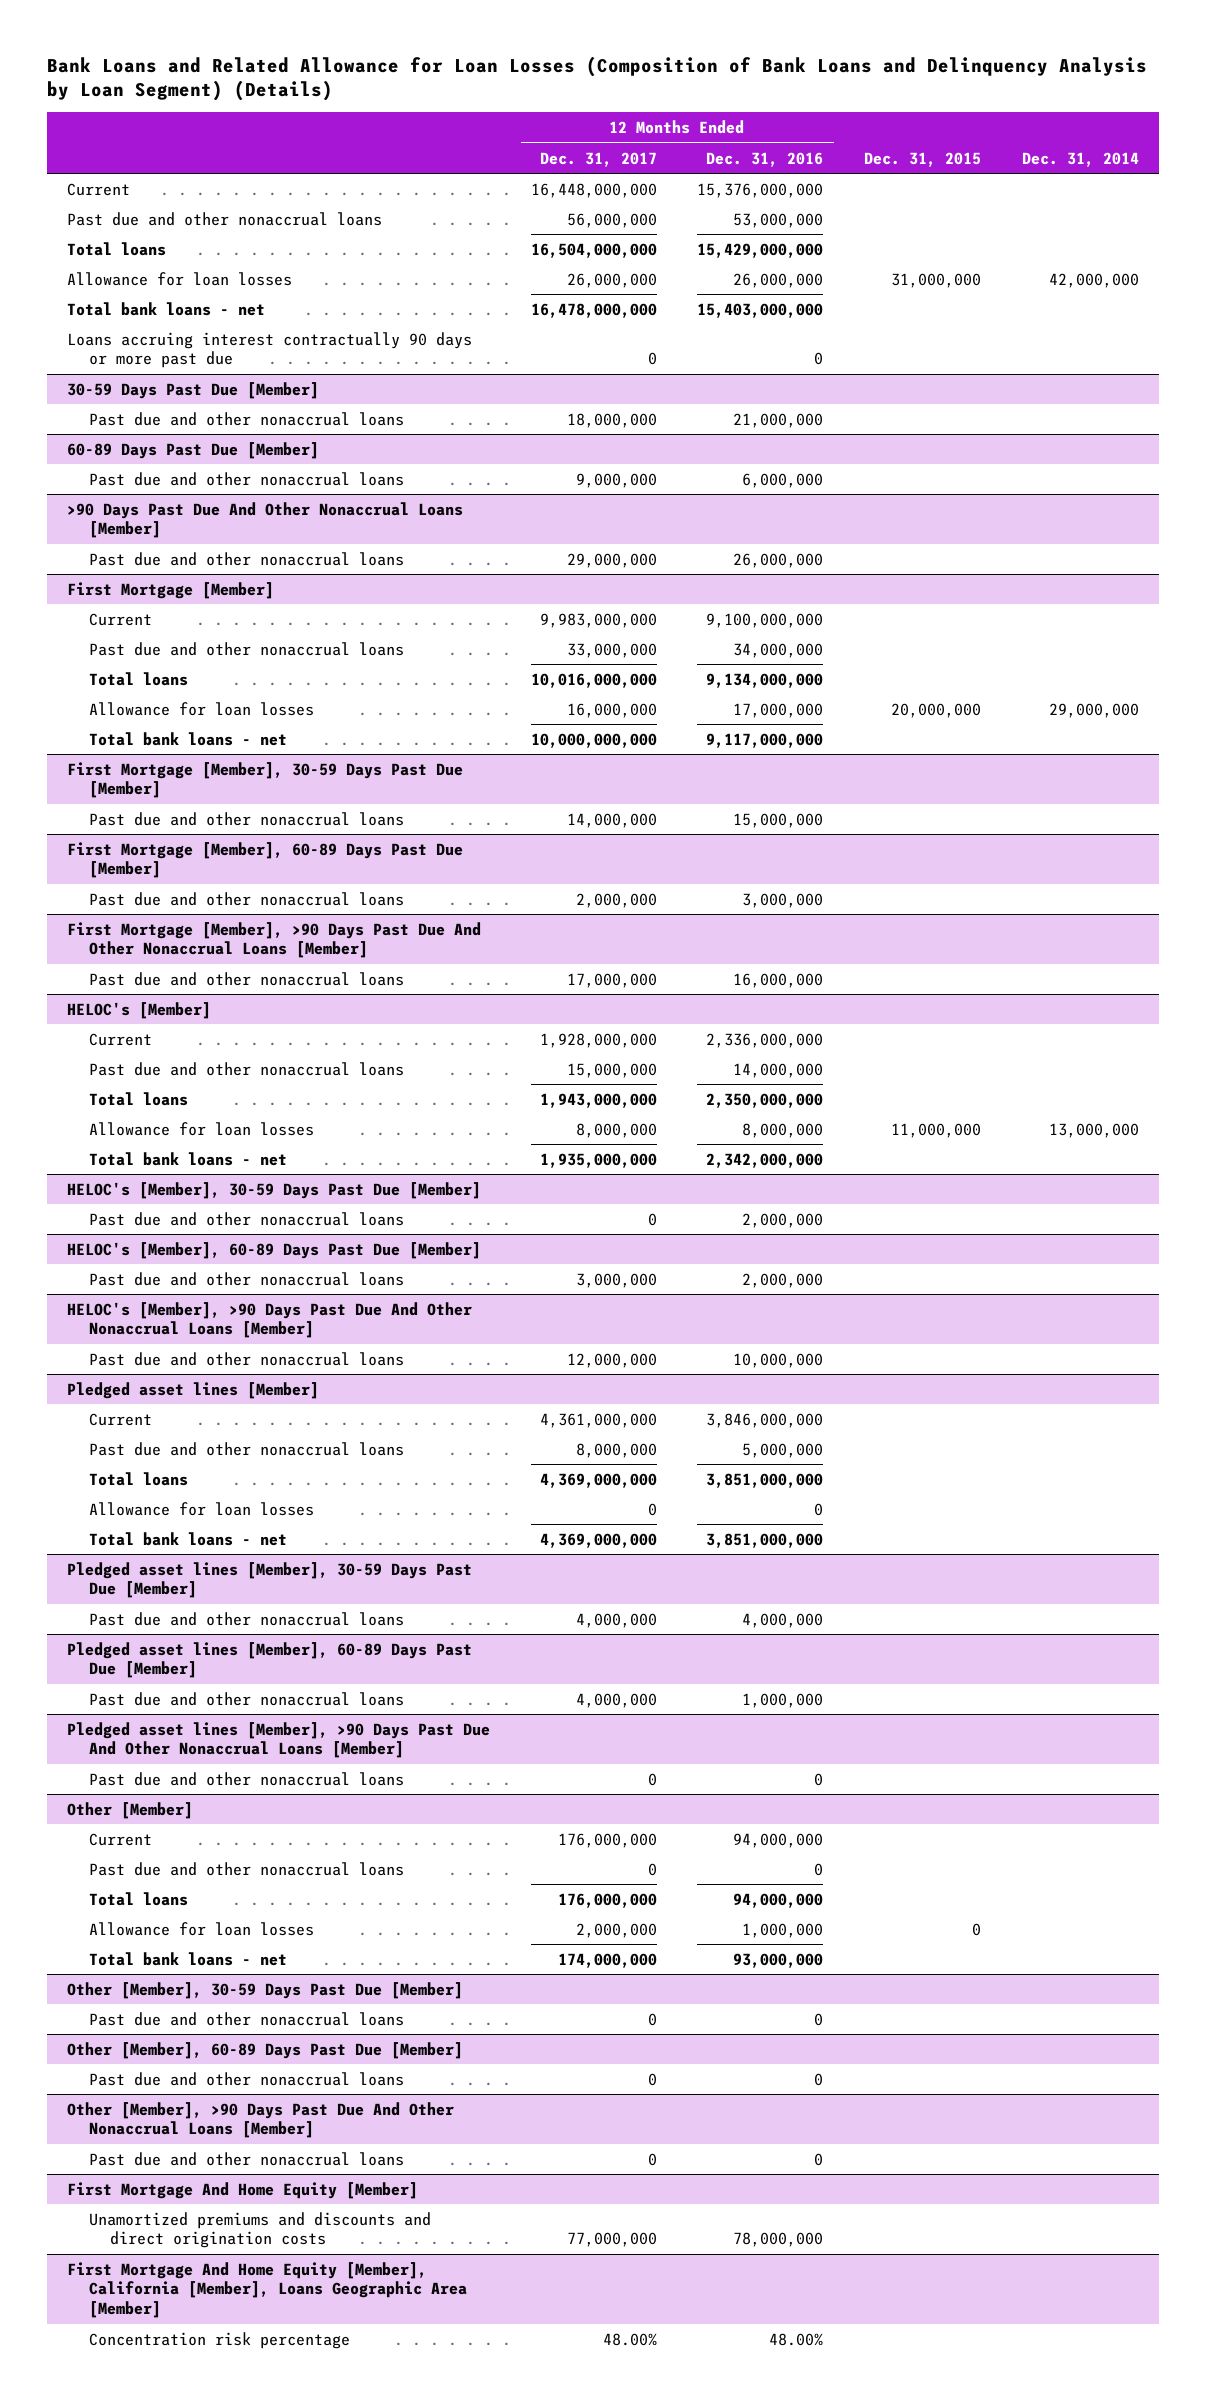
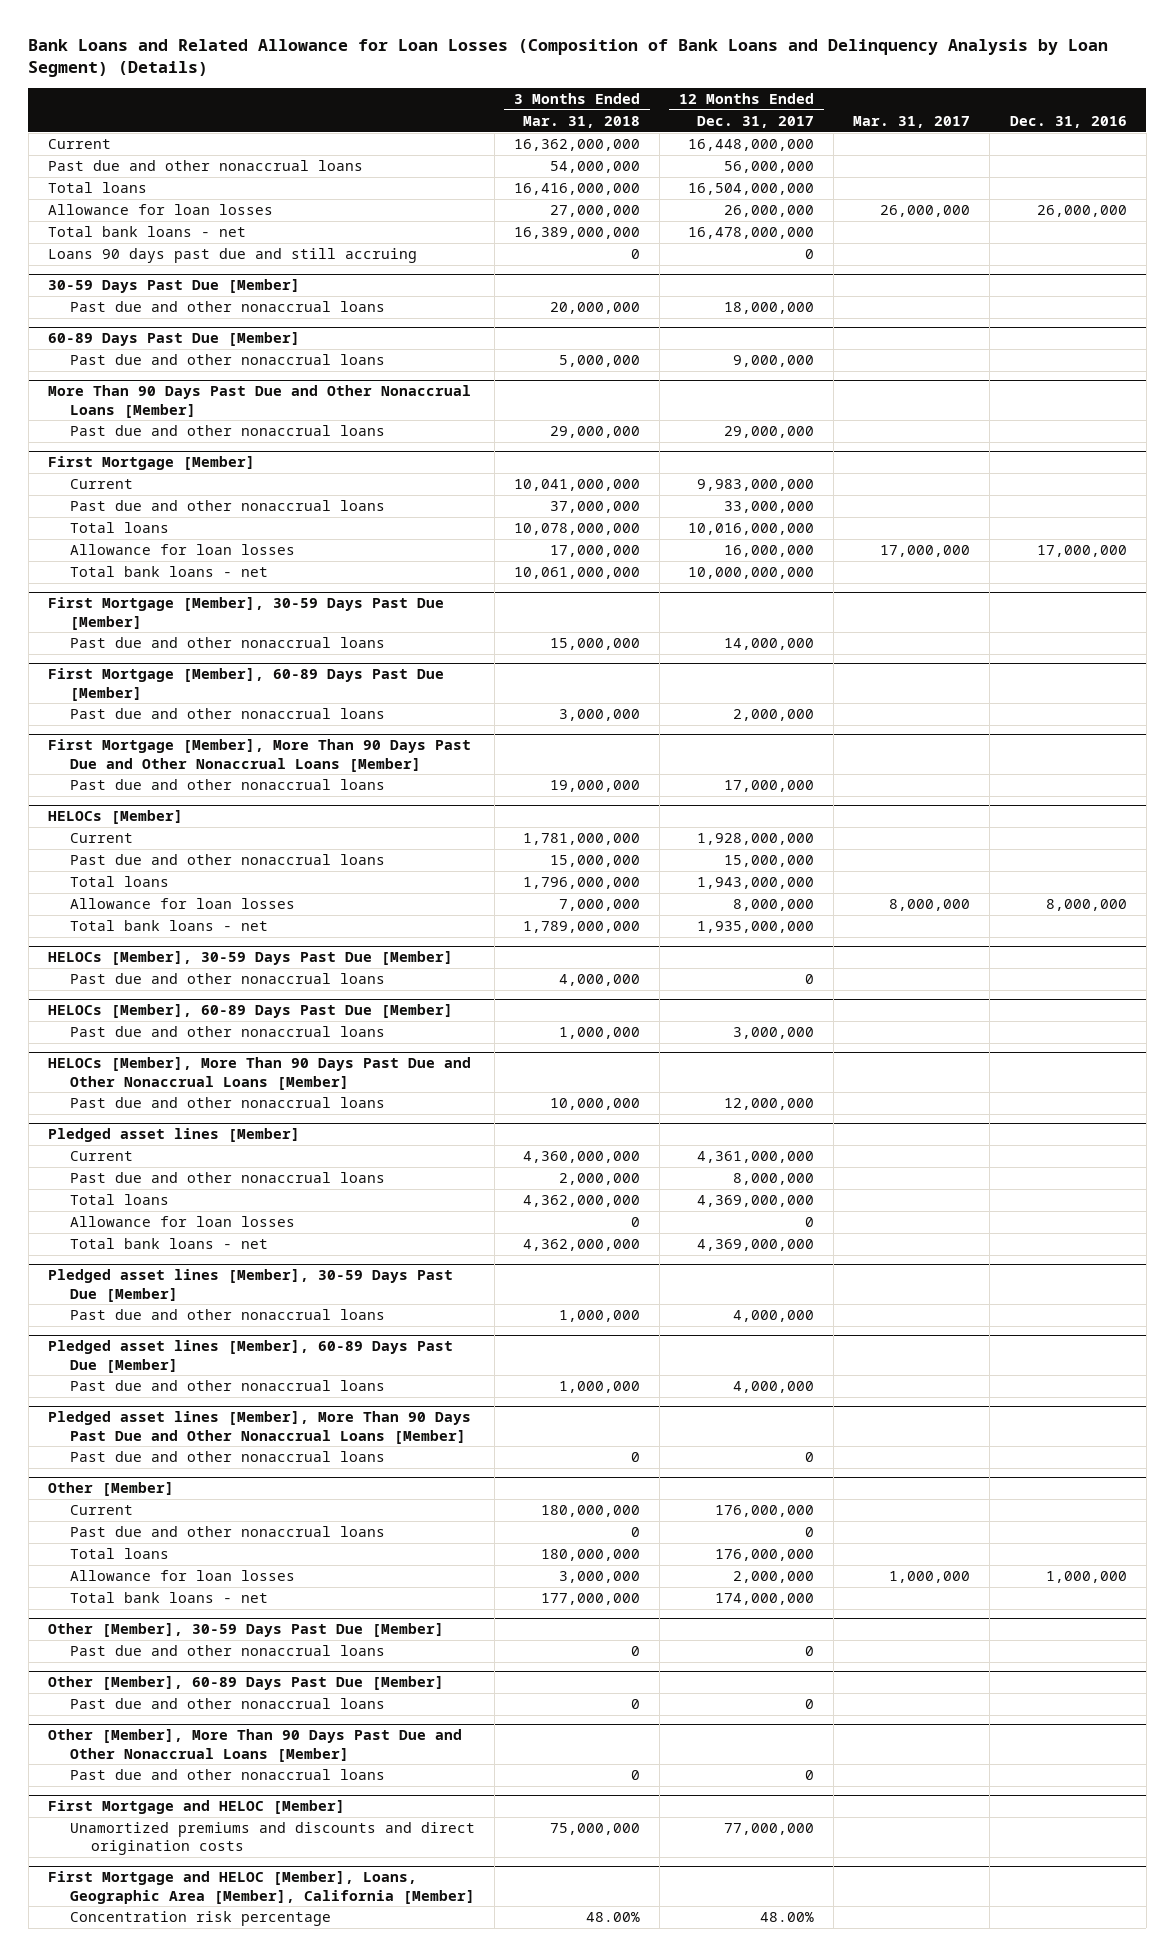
- | 12 Months Ended Dec. 31, 2017 | 12 Months Ended Dec. 31, 2016 | Dec. 31, 2015 | Dec. 31, 2014
+ | 3 Months Ended Mar. 31, 2018 | 12 Months Ended Dec. 31, 2017 | Mar. 31, 2017 | Dec. 31, 2016
- Loans accruing interest contractually 90 days or more past due | 0 | 0 | |
+ Loans 90 days past due and still accruing | 0 | 0 | |
- >90 Days Past Due And Other Nonaccrual Loans [Member]
+ More Than 90 Days Past Due and Other Nonaccrual Loans [Member]
- First Mortgage [Member], >90 Days Past Due And Other Nonaccrual Loans [Member]
+ First Mortgage [Member], More Than 90 Days Past Due and Other Nonaccrual Loans [Member]
- HELOC's [Member]
+ HELOCs [Member]
- HELOC's [Member], 30-59 Days Past Due [Member]
+ HELOCs [Member], 30-59 Days Past Due [Member]
- HELOC's [Member], 60-89 Days Past Due [Member]
+ HELOCs [Member], 60-89 Days Past Due [Member]
- HELOC's [Member], >90 Days Past Due And Other Nonaccrual Loans [Member]
+ HELOCs [Member], More Than 90 Days Past Due and Other Nonaccrual Loans [Member]
- Pledged asset lines [Member], >90 Days Past Due And Other Nonaccrual Loans [Member]
+ Pledged asset lines [Member], More Than 90 Days Past Due and Other Nonaccrual Loans [Member]
- Other [Member], >90 Days Past Due And Other Nonaccrual Loans [Member]
+ Other [Member], More Than 90 Days Past Due and Other Nonaccrual Loans [Member]
- First Mortgage And Home Equity [Member]
+ First Mortgage and HELOC [Member]
- First Mortgage And Home Equity [Member], California [Member], Loans Geographic Area [Member]
+ First Mortgage and HELOC [Member], Loans, Geographic Area [Member], California [Member]

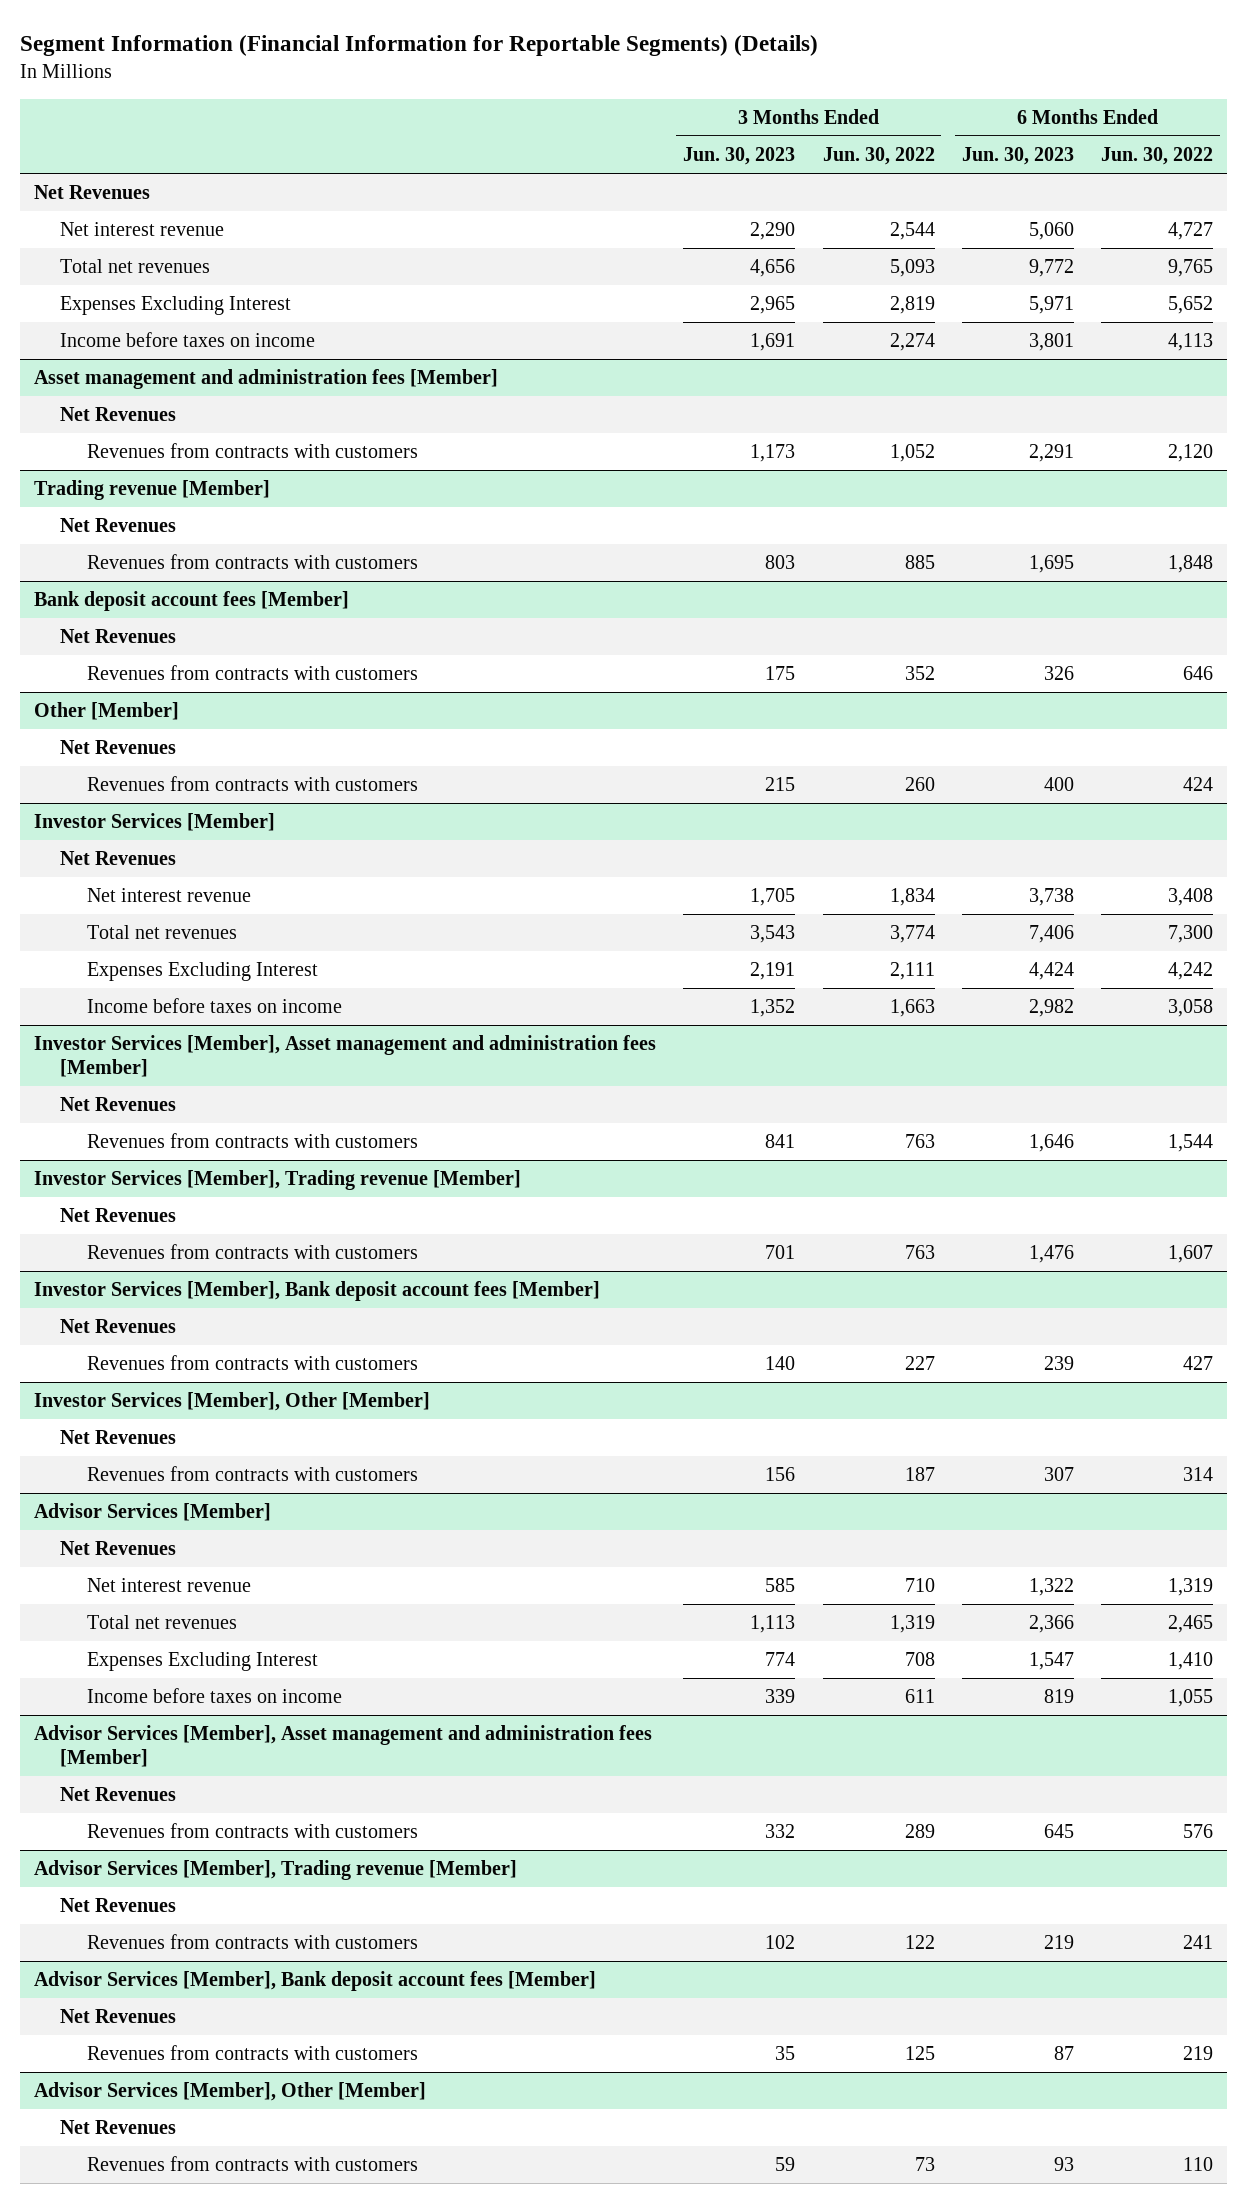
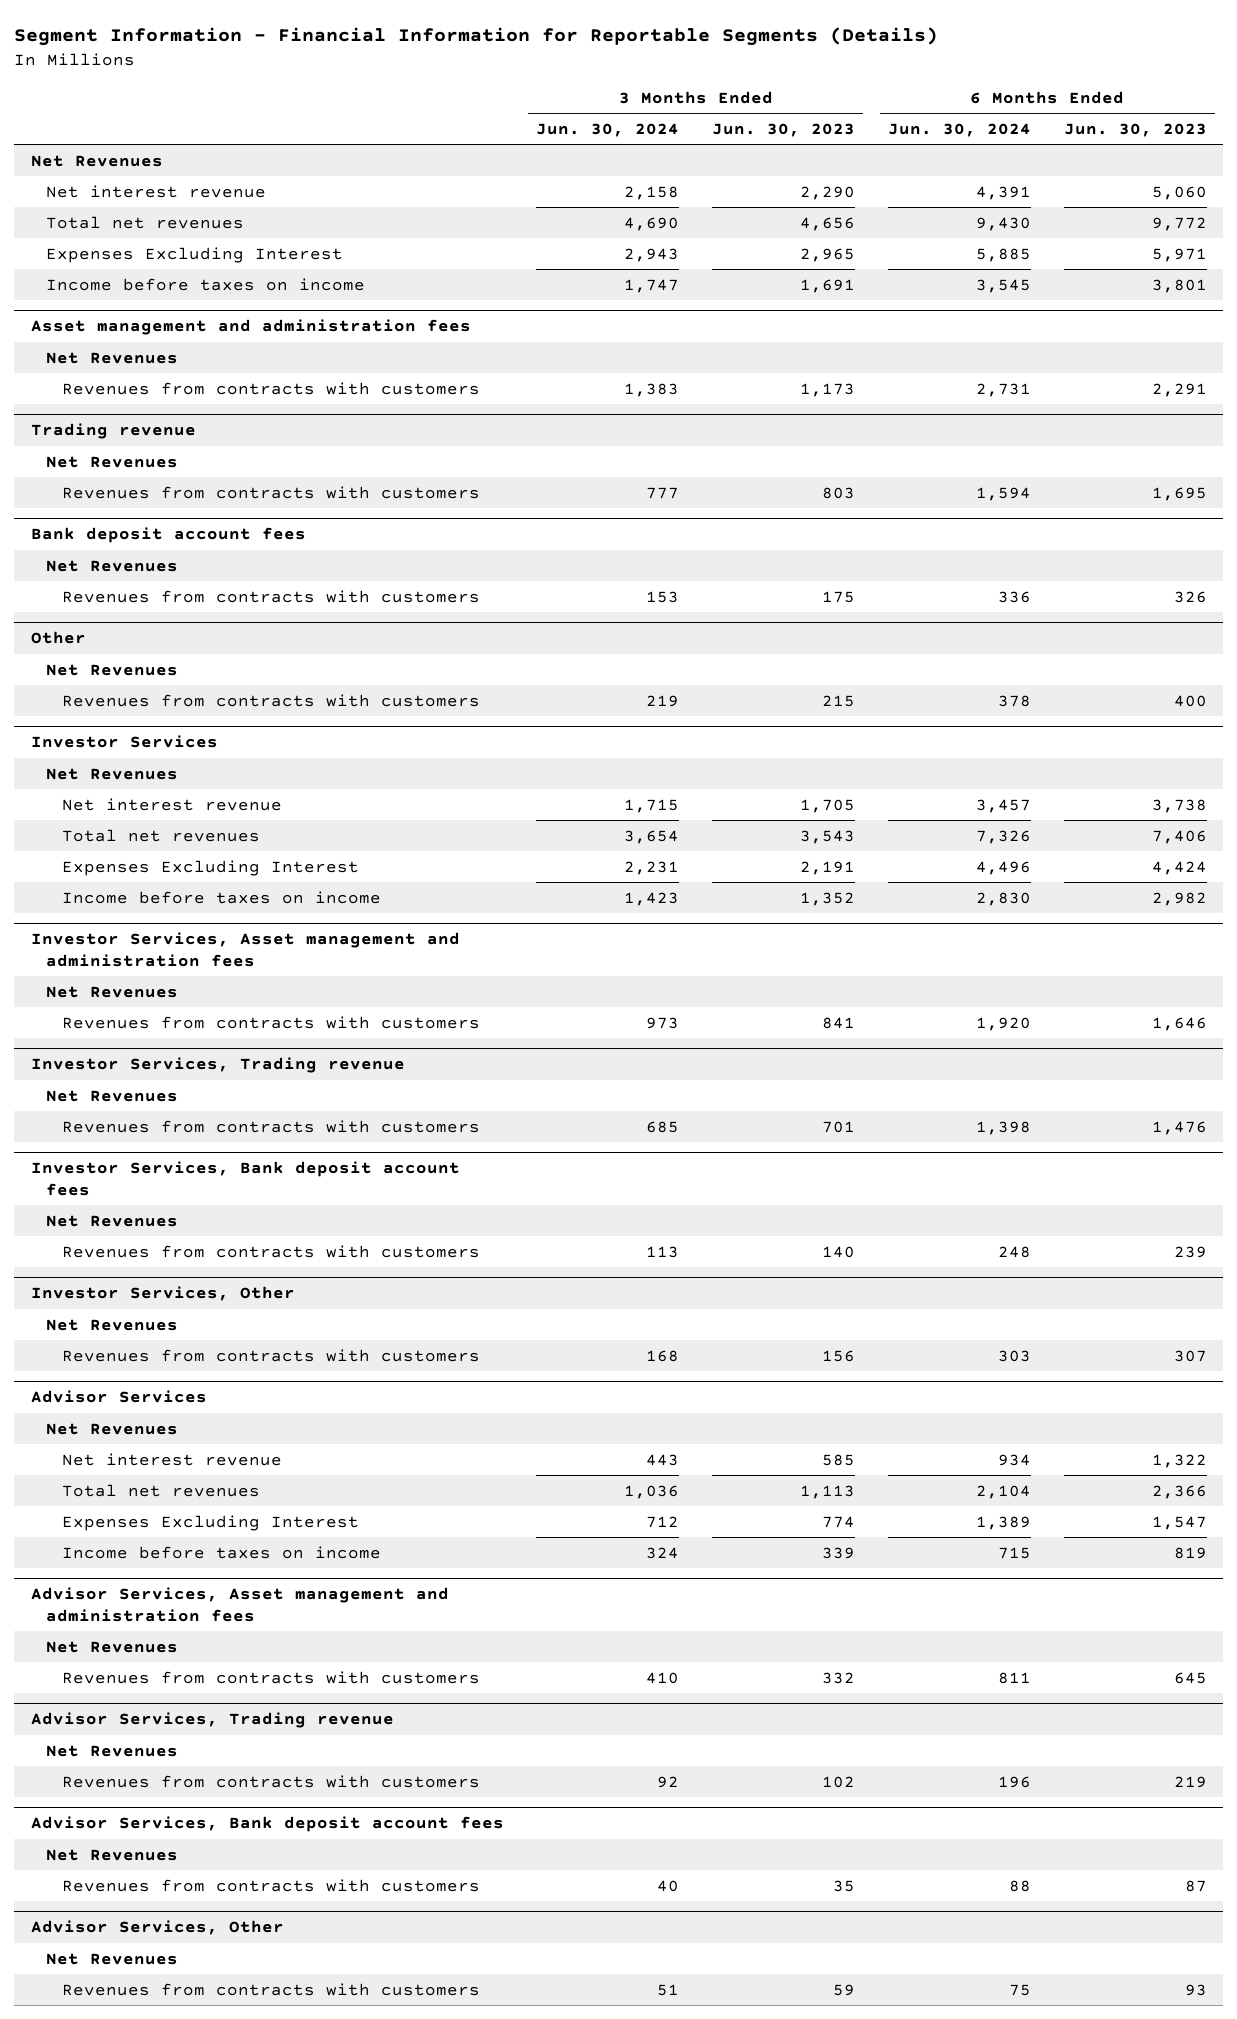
- Segment Information (Financial Information for Reportable Segments) (Details)
+ Segment Information - Financial Information for Reportable Segments (Details)
- | 3 Months Ended Jun. 30, 2023 | 3 Months Ended Jun. 30, 2022 | 6 Months Ended Jun. 30, 2023 | 6 Months Ended Jun. 30, 2022
+ | 3 Months Ended Jun. 30, 2024 | 3 Months Ended Jun. 30, 2023 | 6 Months Ended Jun. 30, 2024 | 6 Months Ended Jun. 30, 2023
- Asset management and administration fees [Member]
+ Asset management and administration fees
- Trading revenue [Member]
+ Trading revenue
- Bank deposit account fees [Member]
+ Bank deposit account fees
- Other [Member]
+ Other
- Investor Services [Member]
+ Investor Services
- Investor Services [Member], Asset management and administration fees [Member]
+ Investor Services, Asset management and administration fees
- Investor Services [Member], Trading revenue [Member]
+ Investor Services, Trading revenue
- Investor Services [Member], Bank deposit account fees [Member]
+ Investor Services, Bank deposit account fees
- Investor Services [Member], Other [Member]
+ Investor Services, Other
- Advisor Services [Member]
+ Advisor Services
- Advisor Services [Member], Asset management and administration fees [Member]
+ Advisor Services, Asset management and administration fees
- Advisor Services [Member], Trading revenue [Member]
+ Advisor Services, Trading revenue
- Advisor Services [Member], Bank deposit account fees [Member]
+ Advisor Services, Bank deposit account fees
- Advisor Services [Member], Other [Member]
+ Advisor Services, Other

